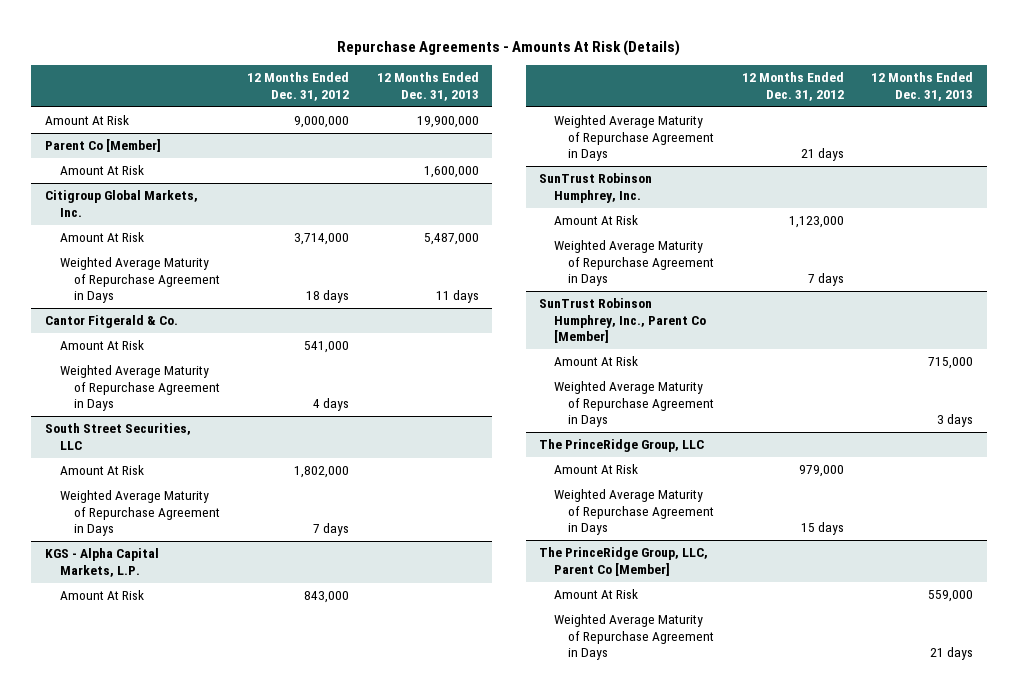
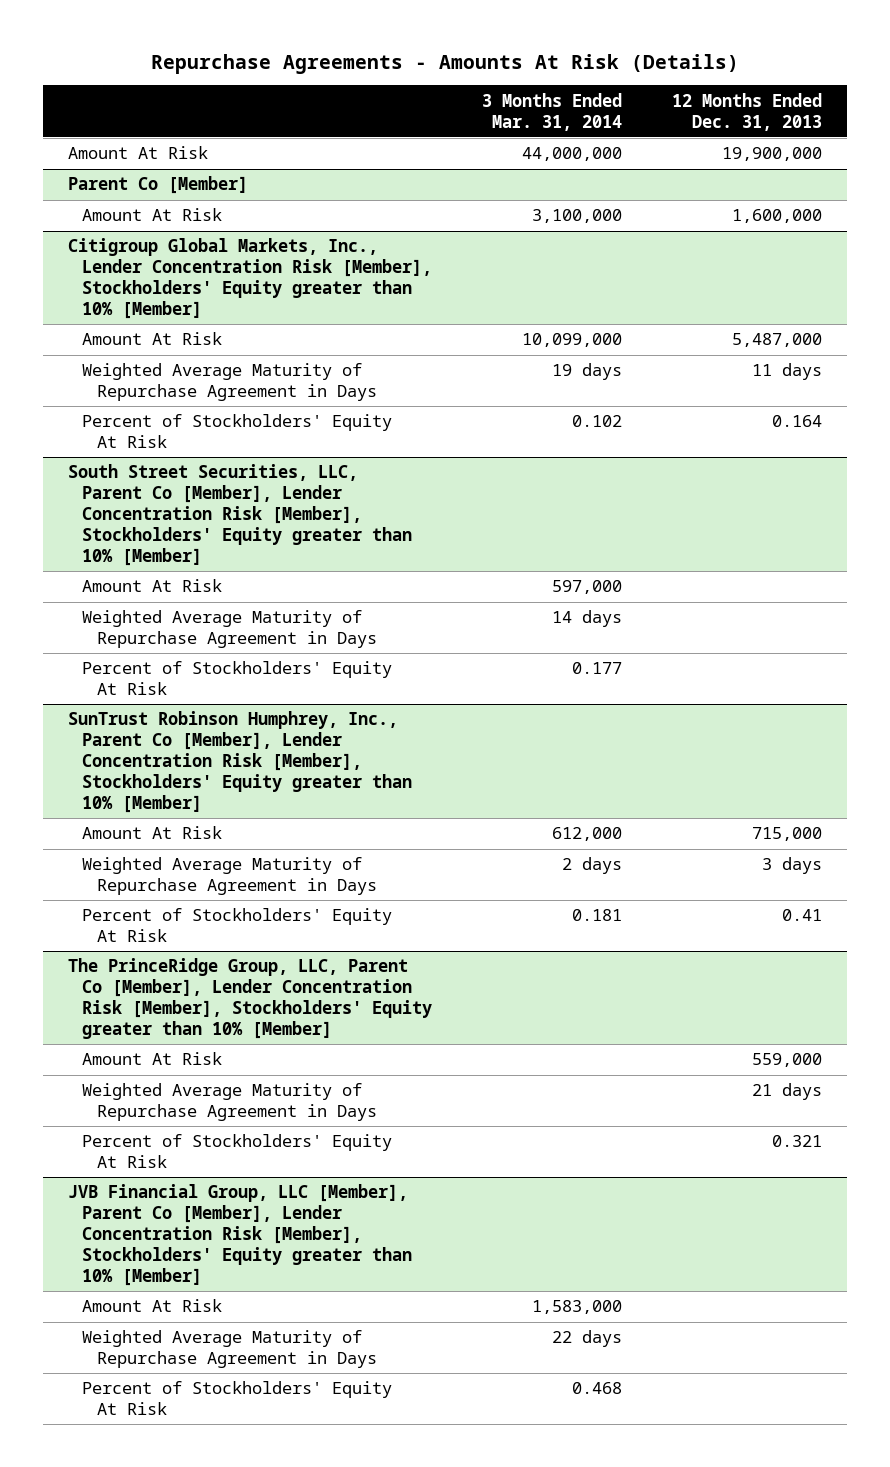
- | 12 Months Ended Dec. 31, 2012 | 12 Months Ended Dec. 31, 2013
+ | 3 Months Ended Mar. 31, 2014 | 12 Months Ended Dec. 31, 2013
- Citigroup Global Markets, Inc.
+ Citigroup Global Markets, Inc., Lender Concentration Risk [Member], Stockholders' Equity greater than 10% [Member]
- Cantor Fitgerald & Co.
- Amount At Risk | 541,000 |
- Weighted Average Maturity of Repurchase Agreement in Days | 4 days |
- South Street Securities, LLC
+ Percent of Stockholders' Equity At Risk | 0.102 | 0.164
+ South Street Securities, LLC, Parent Co [Member], Lender Concentration Risk [Member], Stockholders' Equity greater than 10% [Member]
- KGS - Alpha Capital Markets, L.P.
- Amount At Risk | 843,000 |
- Weighted Average Maturity of Repurchase Agreement in Days | 21 days |
- SunTrust Robinson Humphrey, Inc.
- Amount At Risk | 1,123,000 |
- Weighted Average Maturity of Repurchase Agreement in Days | 7 days |
- SunTrust Robinson Humphrey, Inc., Parent Co [Member]
+ Percent of Stockholders' Equity At Risk | 0.177 |
+ SunTrust Robinson Humphrey, Inc., Parent Co [Member], Lender Concentration Risk [Member], Stockholders' Equity greater than 10% [Member]
- The PrinceRidge Group, LLC
- Amount At Risk | 979,000 |
- Weighted Average Maturity of Repurchase Agreement in Days | 15 days |
- The PrinceRidge Group, LLC, Parent Co [Member]
+ Percent of Stockholders' Equity At Risk | 0.181 | 0.41
+ The PrinceRidge Group, LLC, Parent Co [Member], Lender Concentration Risk [Member], Stockholders' Equity greater than 10% [Member]
+ Percent of Stockholders' Equity At Risk | | 0.321
+ JVB Financial Group, LLC [Member], Parent Co [Member], Lender Concentration Risk [Member], Stockholders' Equity greater than 10% [Member]
+ Amount At Risk | 1,583,000 |
+ Weighted Average Maturity of Repurchase Agreement in Days | 22 days |
+ Percent of Stockholders' Equity At Risk | 0.468 |

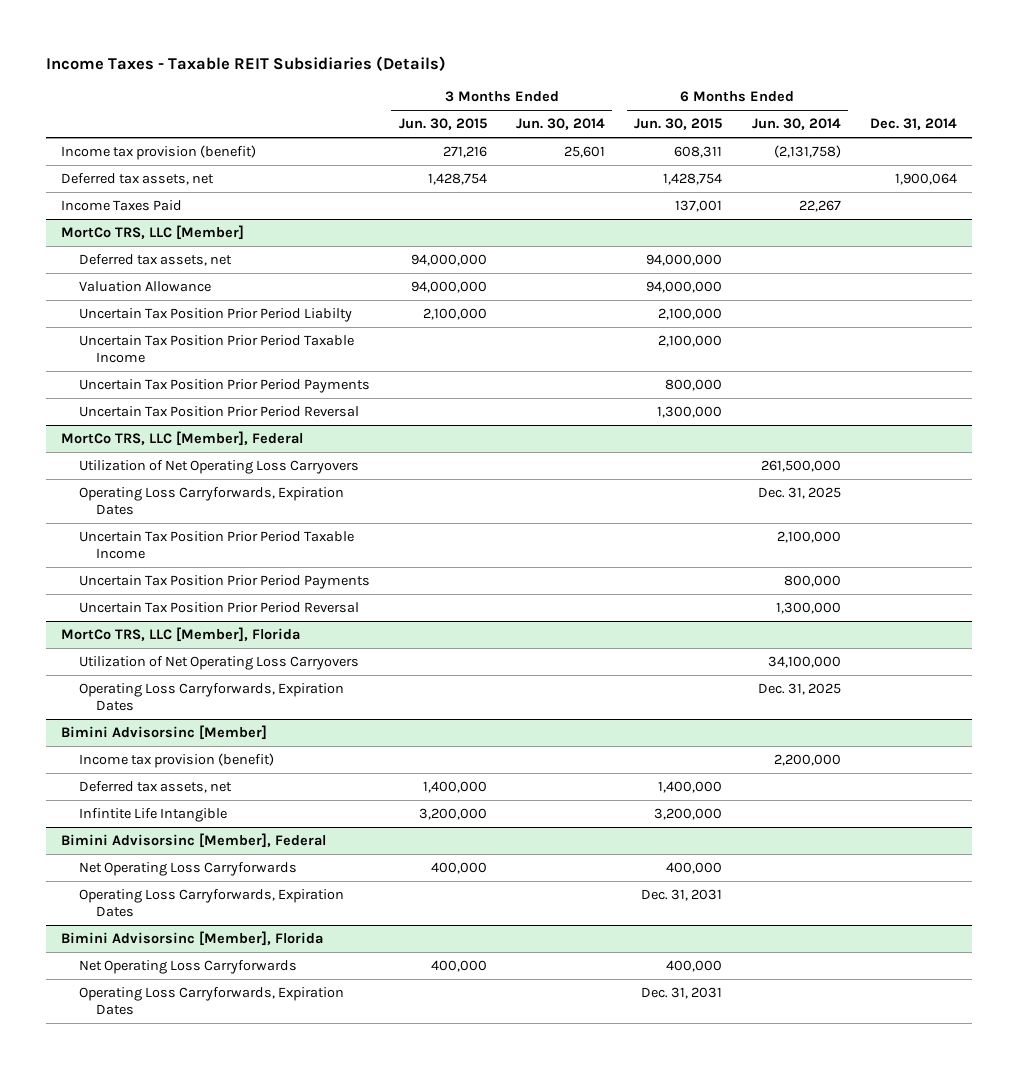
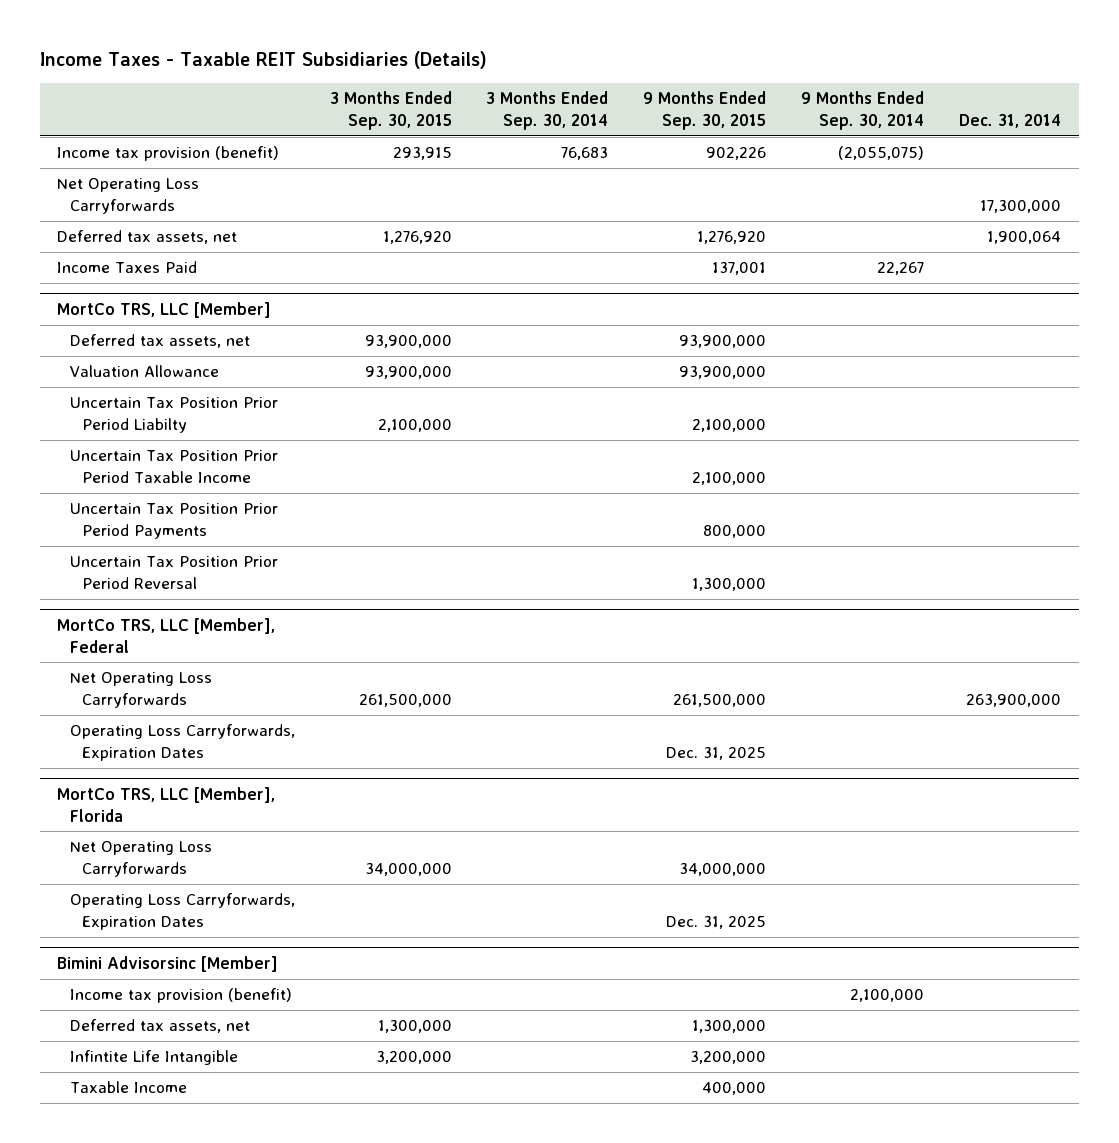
- | 3 Months Ended Jun. 30, 2015 | 3 Months Ended Jun. 30, 2014 | 6 Months Ended Jun. 30, 2015 | 6 Months Ended Jun. 30, 2014 | Dec. 31, 2014
+ | 3 Months Ended Sep. 30, 2015 | 3 Months Ended Sep. 30, 2014 | 9 Months Ended Sep. 30, 2015 | 9 Months Ended Sep. 30, 2014 | Dec. 31, 2014
+ Net Operating Loss Carryforwards | | | | | 17,300,000
@ MortCo TRS, LLC [Member], Federal
- Utilization of Net Operating Loss Carryovers | | | | 261,500,000 |
+ Net Operating Loss Carryforwards | 261,500,000 | | 261,500,000 | | 263,900,000
- Uncertain Tax Position Prior Period Taxable Income | | | | 2,100,000 |
- Uncertain Tax Position Prior Period Payments | | | | 800,000 |
- Uncertain Tax Position Prior Period Reversal | | | | 1,300,000 |
@ MortCo TRS, LLC [Member], Florida
- Utilization of Net Operating Loss Carryovers | | | | 34,100,000 |
+ Net Operating Loss Carryforwards | 34,000,000 | | 34,000,000 | |
- Bimini Advisorsinc [Member], Federal
- Net Operating Loss Carryforwards | 400,000 | | 400,000 | |
- Operating Loss Carryforwards, Expiration Dates | | | Dec. 31, 2031 | |
- Bimini Advisorsinc [Member], Florida
- Net Operating Loss Carryforwards | 400,000 | | 400,000 | |
- Operating Loss Carryforwards, Expiration Dates | | | Dec. 31, 2031 | |
@ Bimini Advisorsinc [Member]
+ Taxable Income | | | 400,000 | |

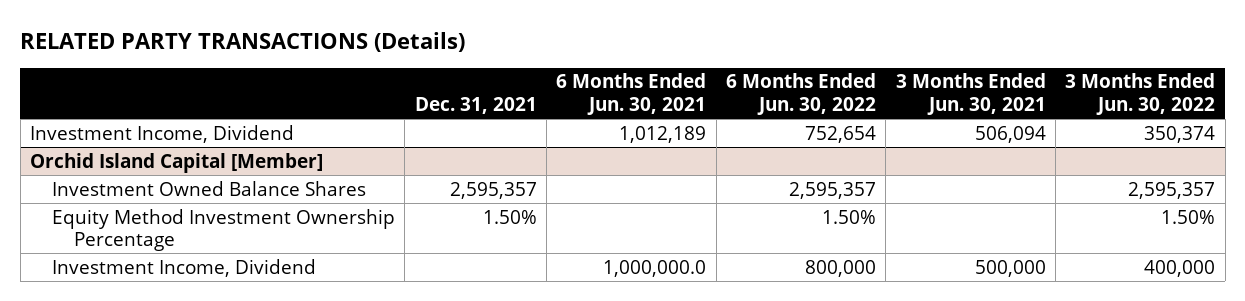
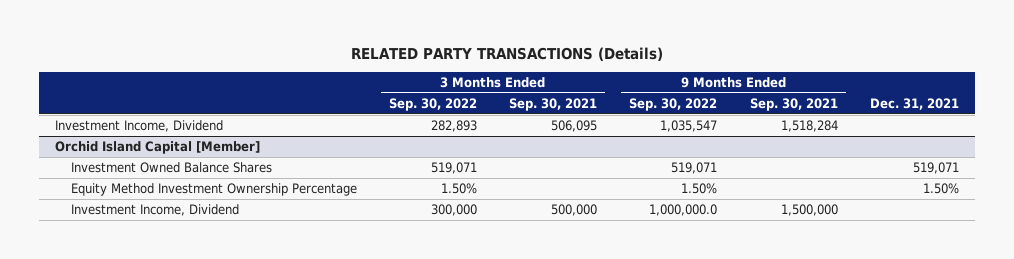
- | Dec. 31, 2021 | 6 Months Ended Jun. 30, 2021 | 6 Months Ended Jun. 30, 2022 | 3 Months Ended Jun. 30, 2021 | 3 Months Ended Jun. 30, 2022
+ | 3 Months Ended Sep. 30, 2022 | 3 Months Ended Sep. 30, 2021 | 9 Months Ended Sep. 30, 2022 | 9 Months Ended Sep. 30, 2021 | Dec. 31, 2021
@ Orchid Island Capital [Member]
- Investment Owned Balance Shares | 2,595,357 | | 2,595,357 | | 2,595,357
+ Investment Owned Balance Shares | 519,071 | | 519,071 | | 519,071

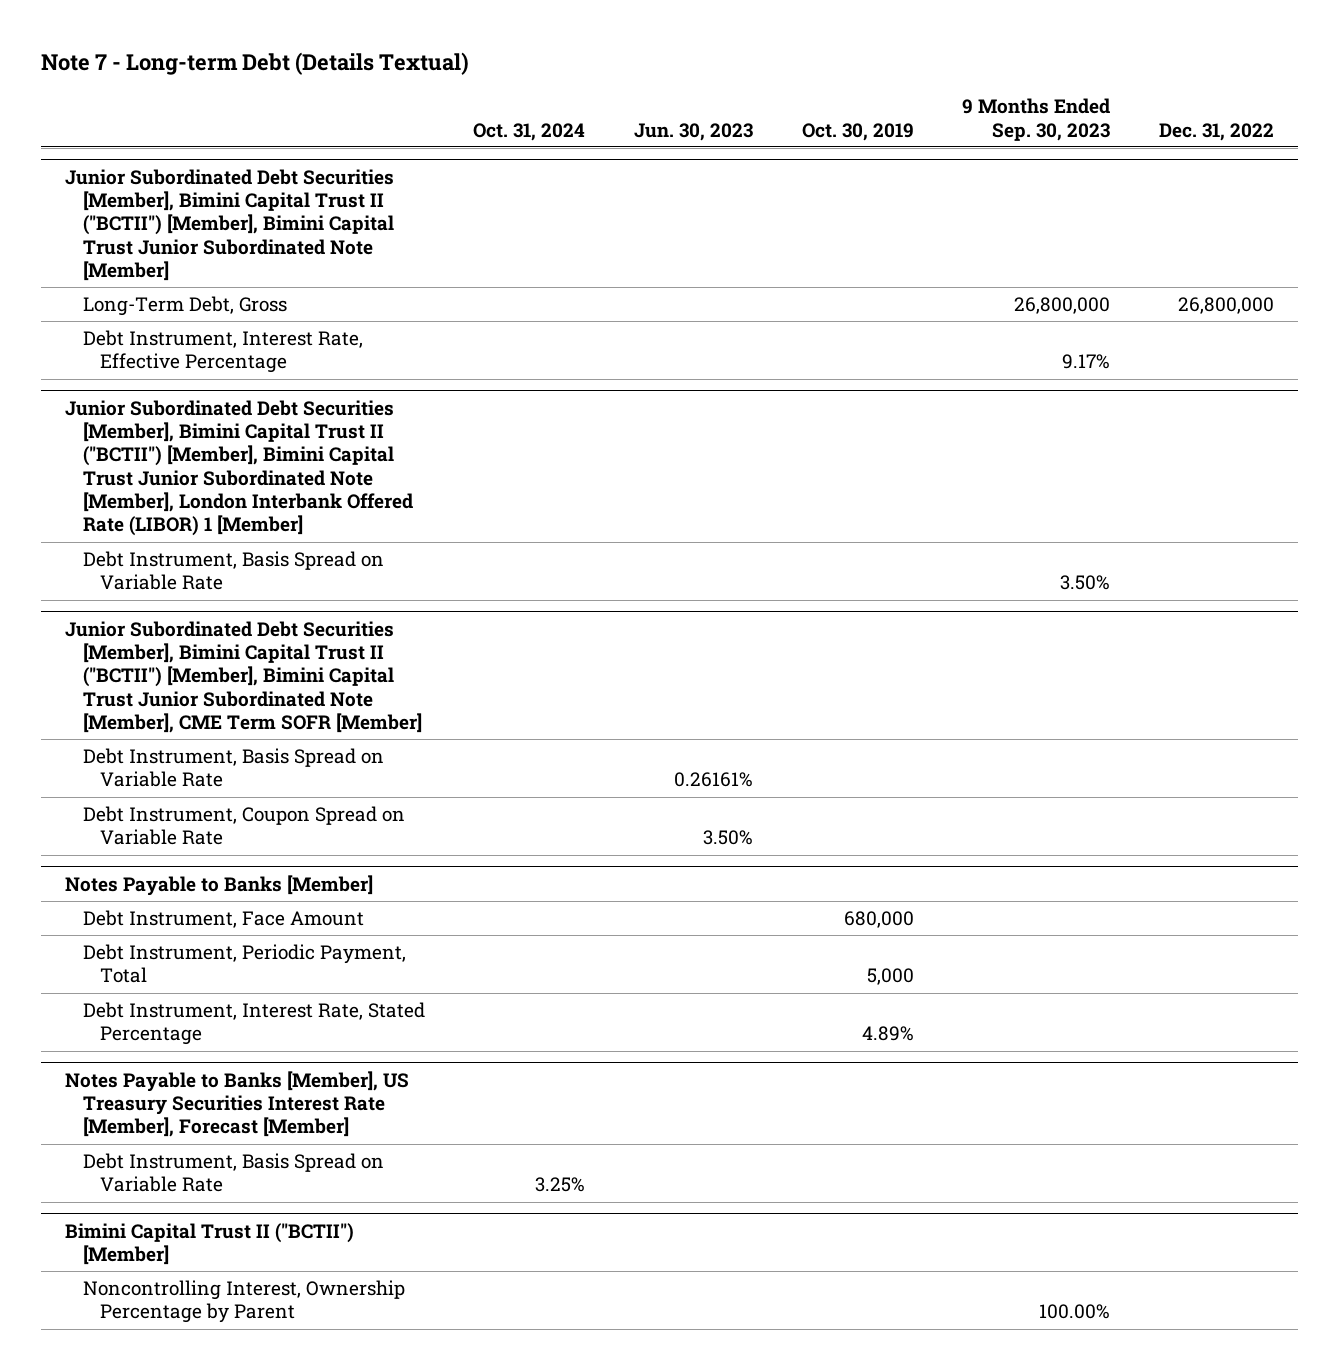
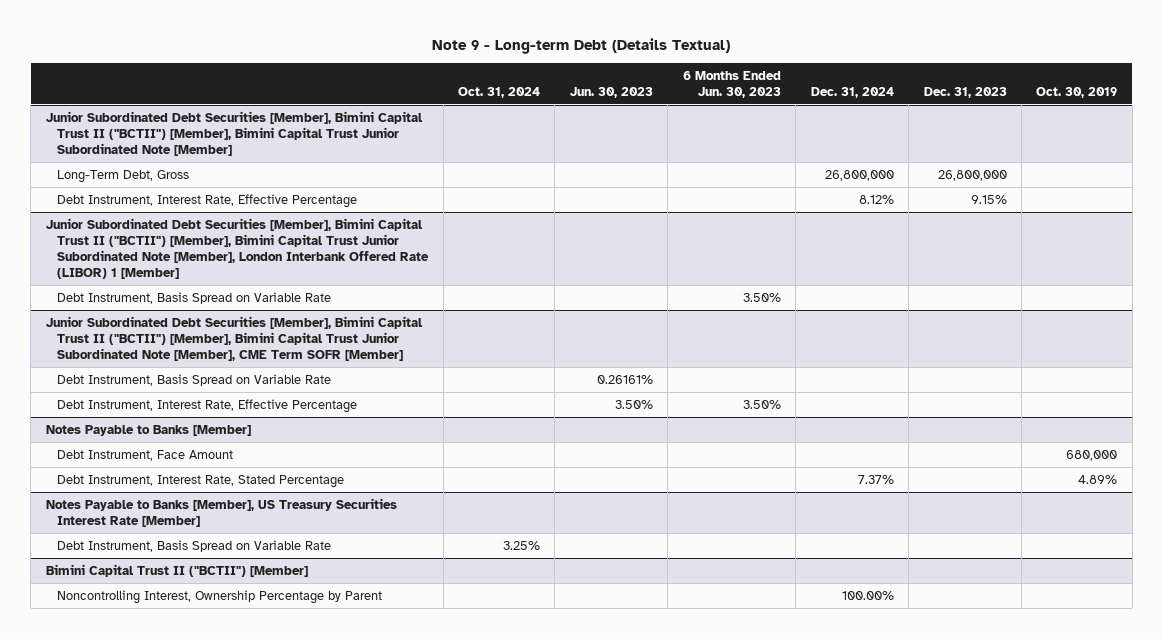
- Note 7 - Long-term Debt (Details Textual)
+ Note 9 - Long-term Debt (Details Textual)
- | Oct. 31, 2024 | Jun. 30, 2023 | Oct. 30, 2019 | 9 Months Ended Sep. 30, 2023 | Dec. 31, 2022
+ | Oct. 31, 2024 | Jun. 30, 2023 | 6 Months Ended Jun. 30, 2023 | Dec. 31, 2024 | Dec. 31, 2023 | Oct. 30, 2019
@ Junior Subordinated Debt Securities [Member], Bimini Capital Trust II ("BCTII") [Member], Bimini Capital Trust Junior Subordinated Note [Member], CME Term SOFR [Member]
- Debt Instrument, Coupon Spread on Variable Rate | | 3.50% | | |
+ Debt Instrument, Interest Rate, Effective Percentage | | 3.50% | 3.50% | | |
@ Notes Payable to Banks [Member]
- Debt Instrument, Periodic Payment, Total | | | 5,000 | |
- Notes Payable to Banks [Member], US Treasury Securities Interest Rate [Member], Forecast [Member]
+ Notes Payable to Banks [Member], US Treasury Securities Interest Rate [Member]

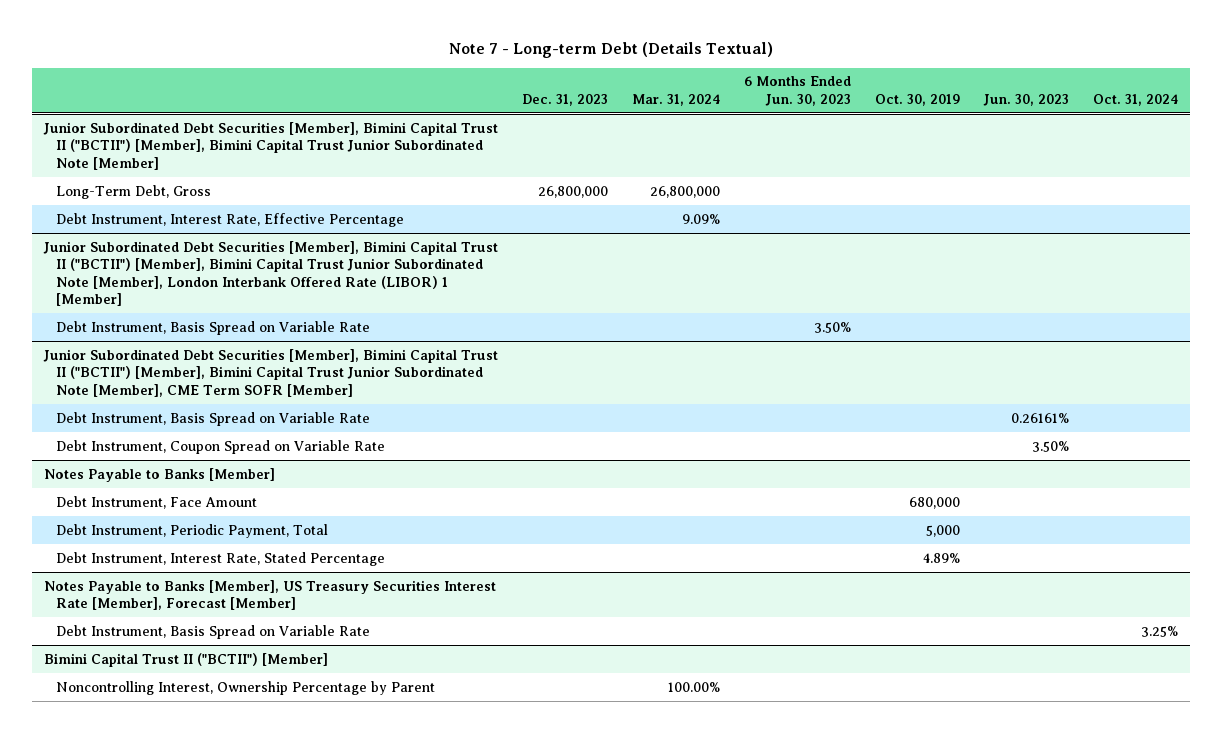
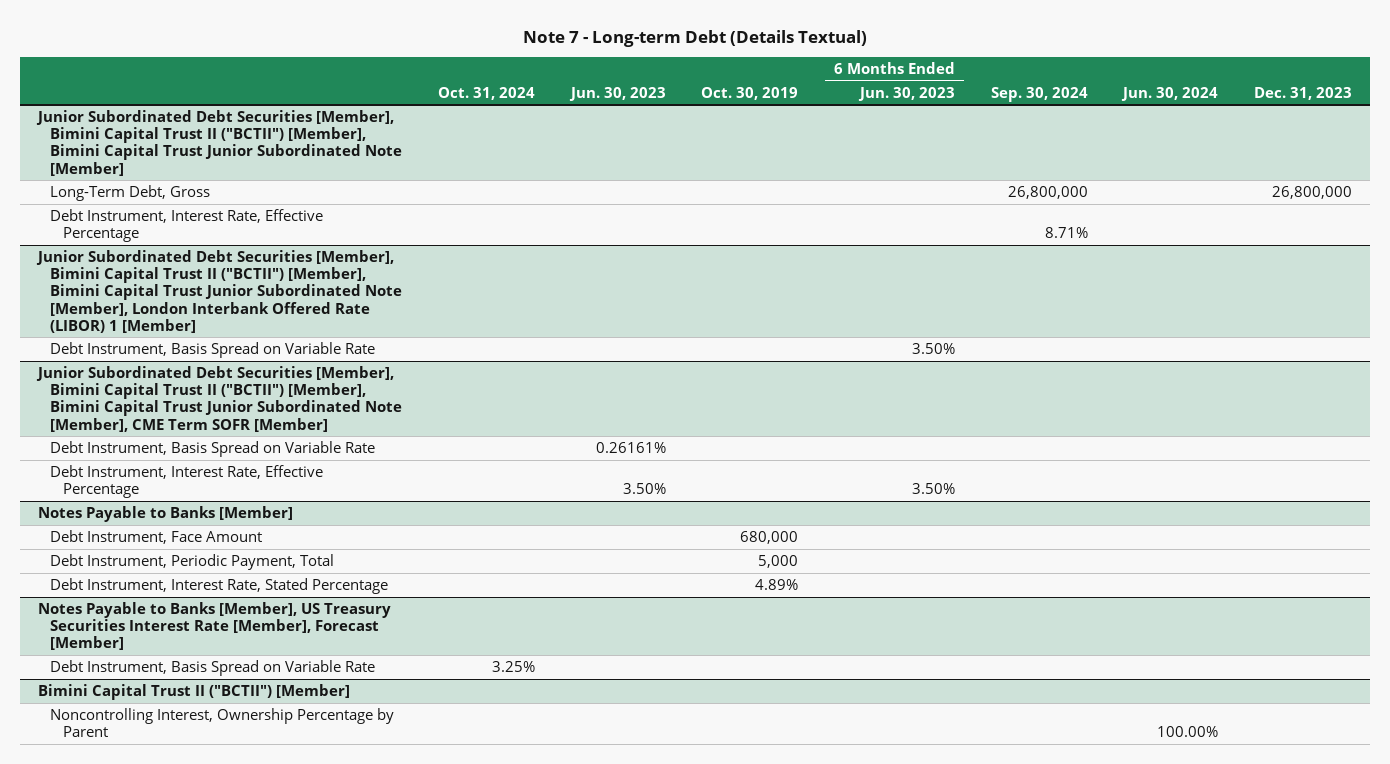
- | Dec. 31, 2023 | Mar. 31, 2024 | 6 Months Ended Jun. 30, 2023 | Oct. 30, 2019 | Jun. 30, 2023 | Oct. 31, 2024
+ | Oct. 31, 2024 | Jun. 30, 2023 | Oct. 30, 2019 | 6 Months Ended Jun. 30, 2023 | Sep. 30, 2024 | Jun. 30, 2024 | Dec. 31, 2023
@ Junior Subordinated Debt Securities [Member], Bimini Capital Trust II ("BCTII") [Member], Bimini Capital Trust Junior Subordinated Note [Member], CME Term SOFR [Member]
- Debt Instrument, Coupon Spread on Variable Rate | | | | | 3.50% |
+ Debt Instrument, Interest Rate, Effective Percentage | | 3.50% | | 3.50% | | |

